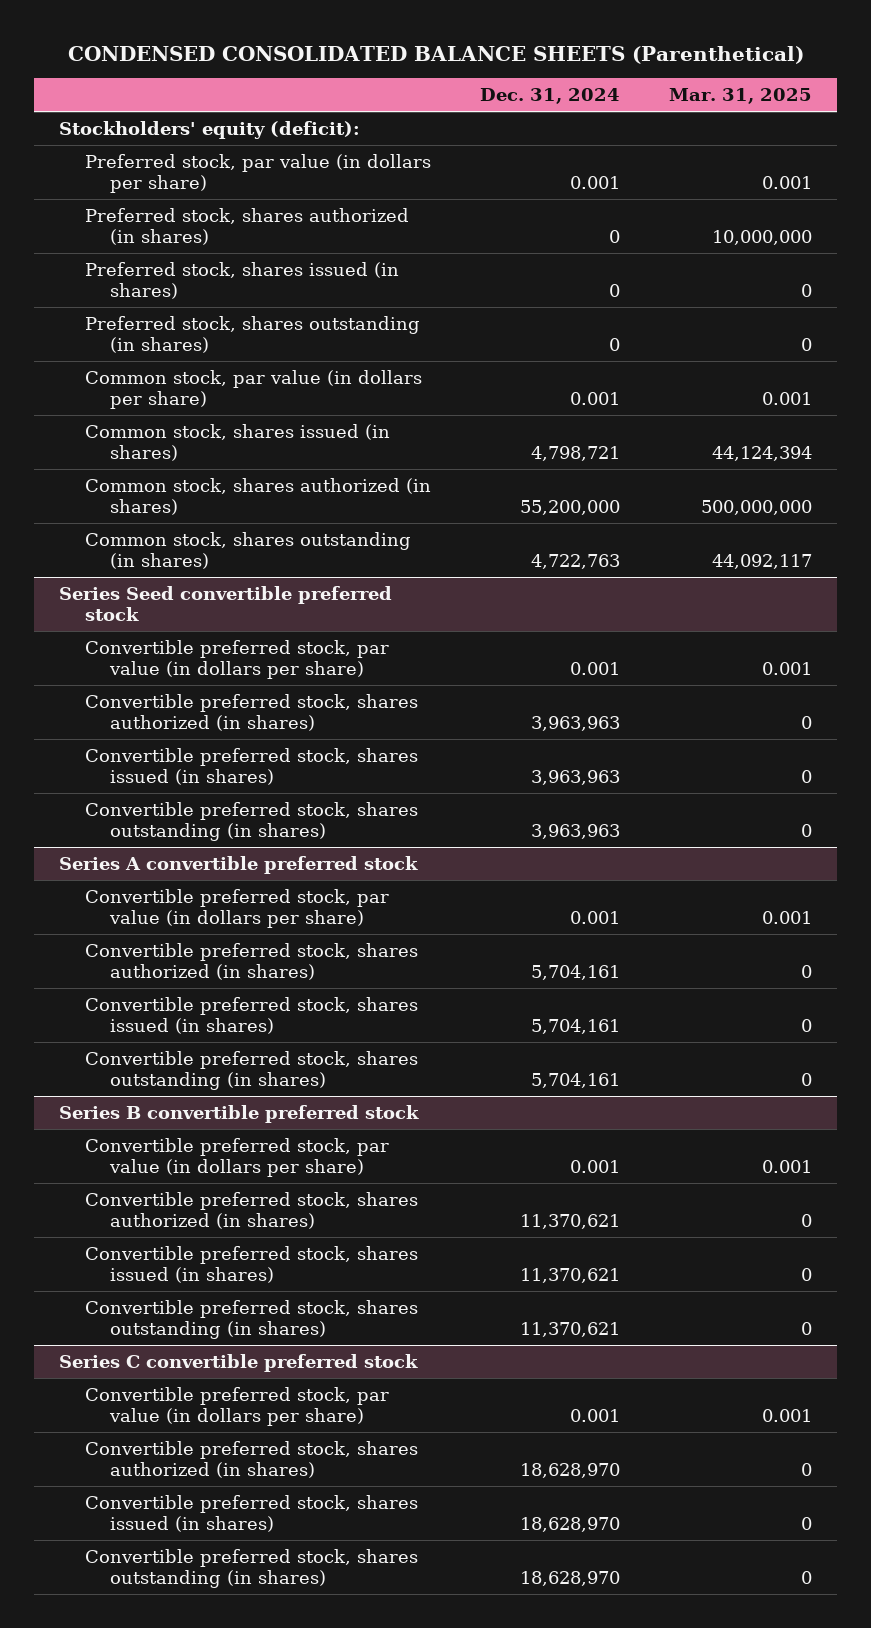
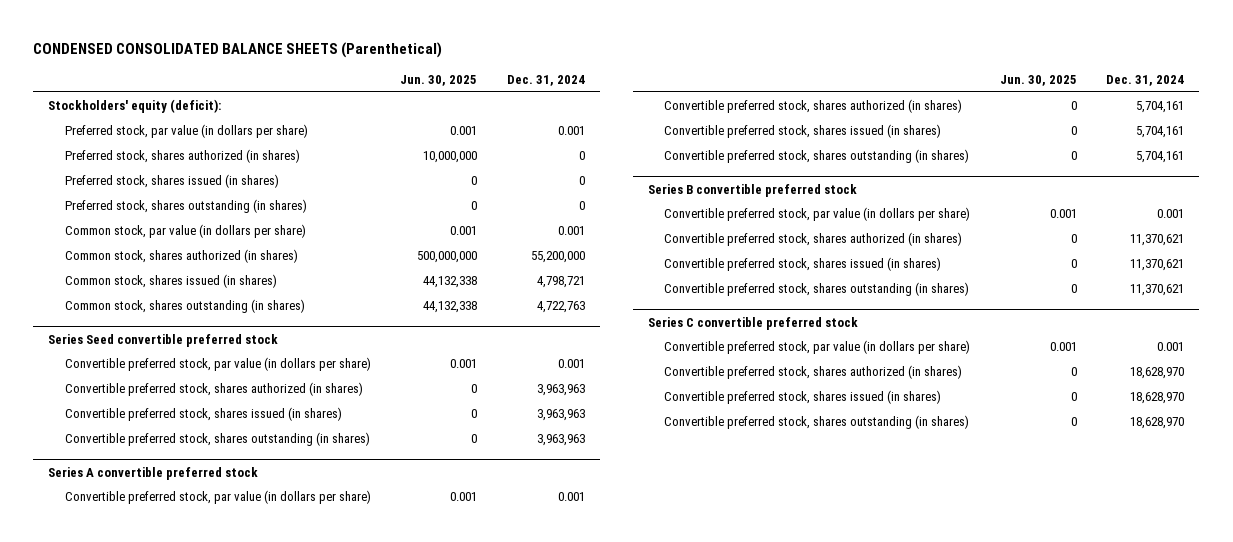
- | Dec. 31, 2024 | Mar. 31, 2025
+ | Jun. 30, 2025 | Dec. 31, 2024
moved down: Common stock, shares issued (in shares) | 44,132,338 | 4,798,721

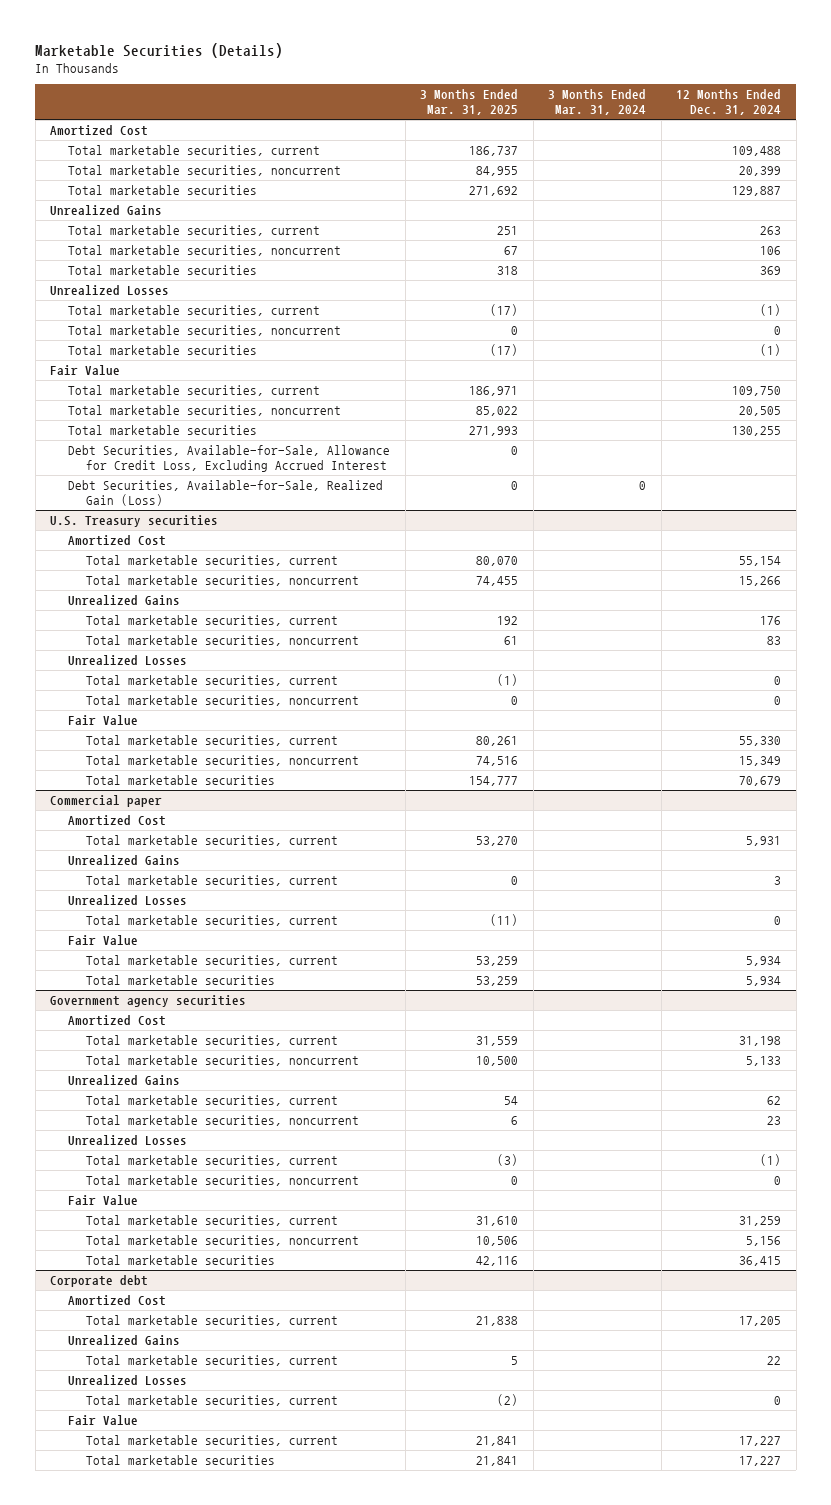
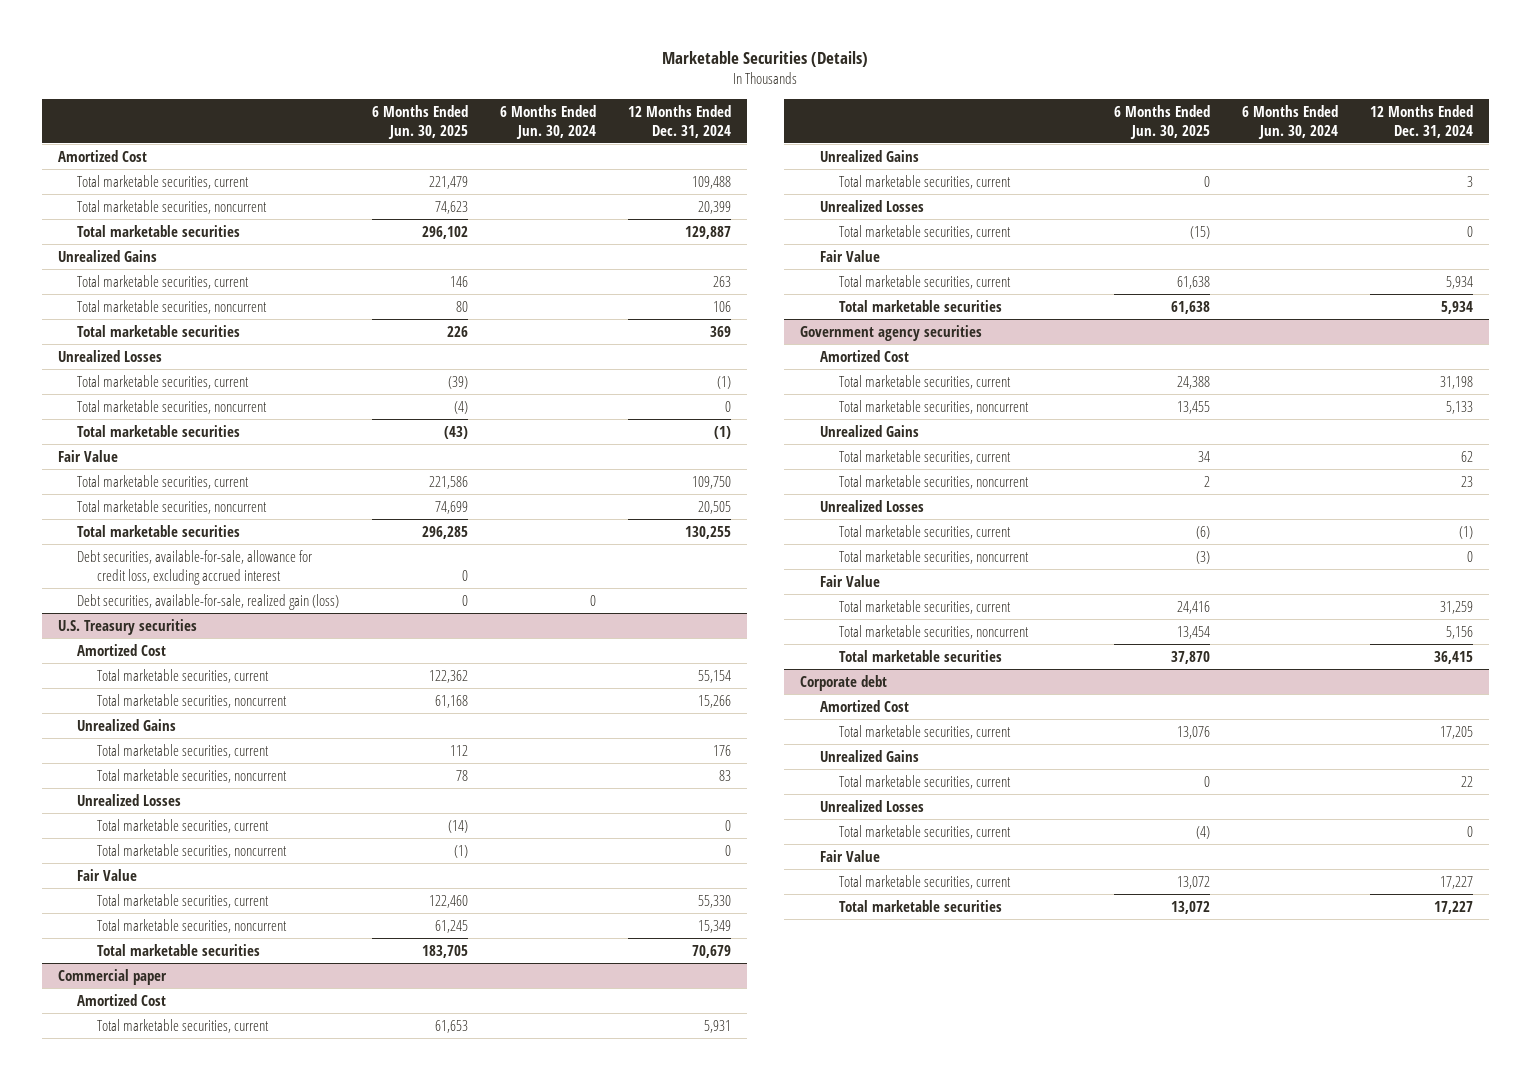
- | 3 Months Ended Mar. 31, 2025 | 3 Months Ended Mar. 31, 2024 | 12 Months Ended Dec. 31, 2024
+ | 6 Months Ended Jun. 30, 2025 | 6 Months Ended Jun. 30, 2024 | 12 Months Ended Dec. 31, 2024
- Debt Securities, Available-for-Sale, Allowance for Credit Loss, Excluding Accrued Interest | 0 | |
- Debt Securities, Available-for-Sale, Realized Gain (Loss) | 0 | 0 |
+ Debt securities, available-for-sale, allowance for credit loss, excluding accrued interest | 0 | |
+ Debt securities, available-for-sale, realized gain (loss) | 0 | 0 |

